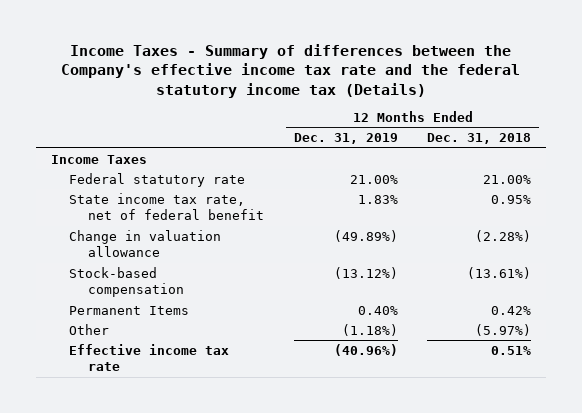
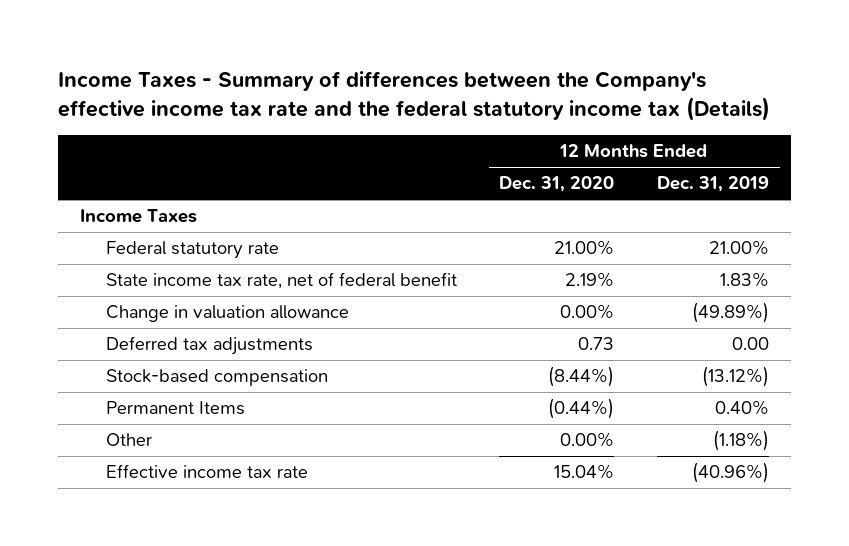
- | 12 Months Ended Dec. 31, 2019 | 12 Months Ended Dec. 31, 2018
+ | 12 Months Ended Dec. 31, 2020 | 12 Months Ended Dec. 31, 2019
+ Deferred tax adjustments | 0.73 | 0.00

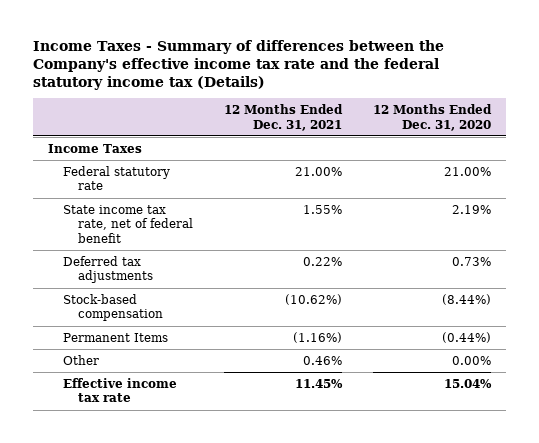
- | 12 Months Ended Dec. 31, 2020 | 12 Months Ended Dec. 31, 2019
+ | 12 Months Ended Dec. 31, 2021 | 12 Months Ended Dec. 31, 2020
- Change in valuation allowance | 0.00% | (49.89%)
- Deferred tax adjustments | 0.73 | 0.00
+ Deferred tax adjustments | 0.22% | 0.73%

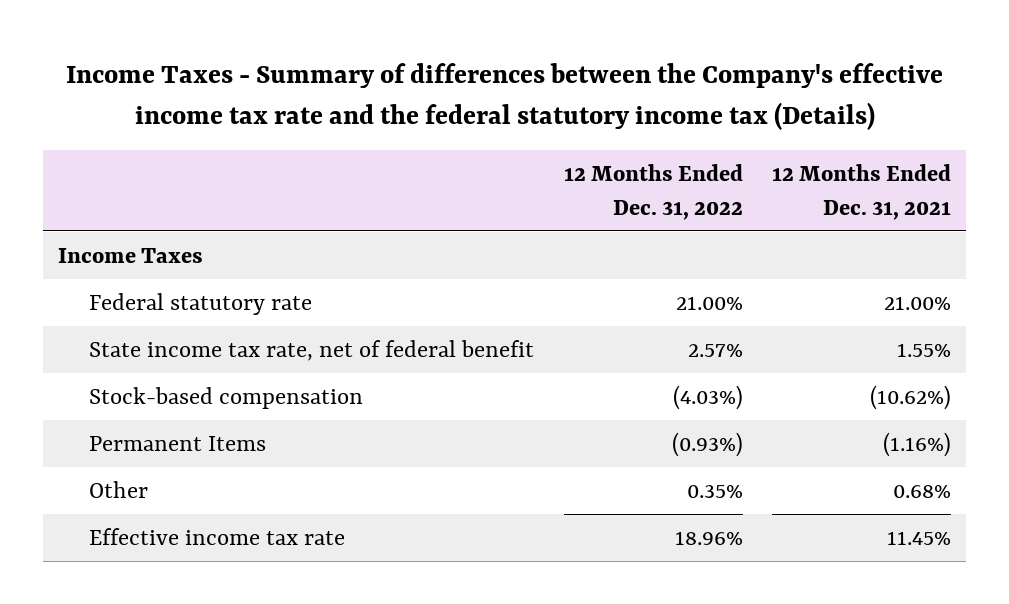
- | 12 Months Ended Dec. 31, 2021 | 12 Months Ended Dec. 31, 2020
+ | 12 Months Ended Dec. 31, 2022 | 12 Months Ended Dec. 31, 2021
- Deferred tax adjustments | 0.22% | 0.73%
- Other | 0.46% | 0.00%
+ Other | 0.35% | 0.68%

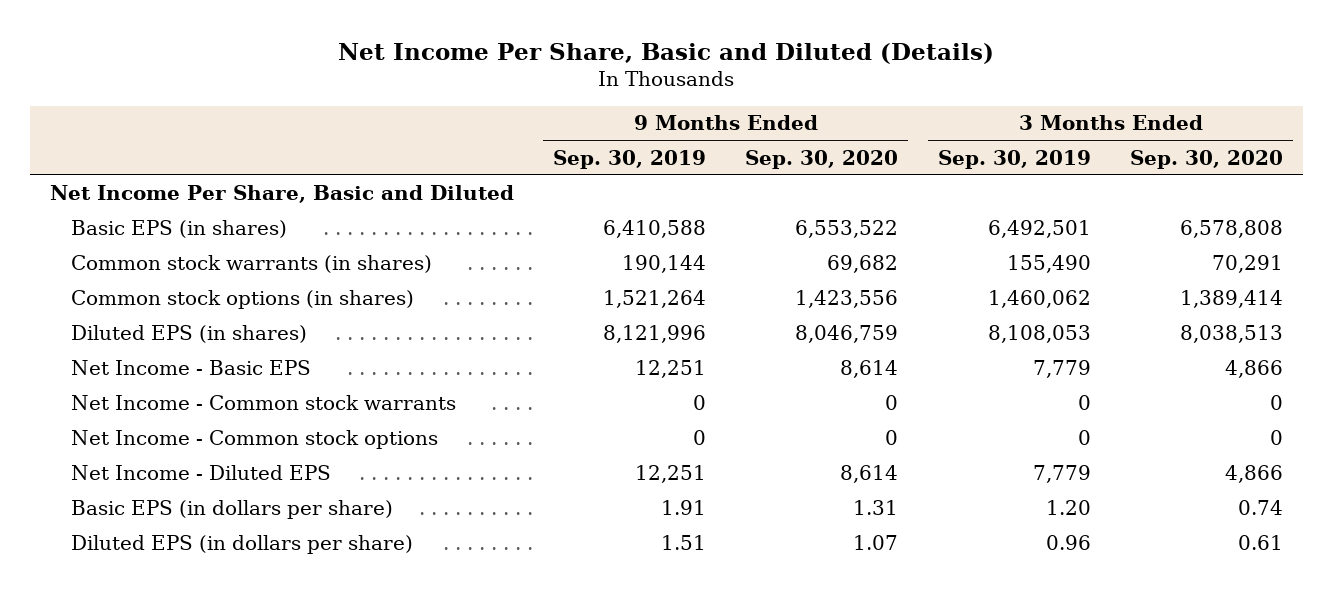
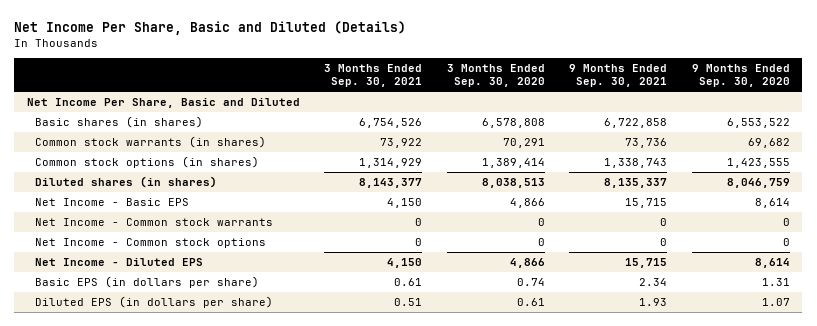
- | 9 Months Ended Sep. 30, 2019 | 9 Months Ended Sep. 30, 2020 | 3 Months Ended Sep. 30, 2019 | 3 Months Ended Sep. 30, 2020
+ | 3 Months Ended Sep. 30, 2021 | 3 Months Ended Sep. 30, 2020 | 9 Months Ended Sep. 30, 2021 | 9 Months Ended Sep. 30, 2020
- Basic EPS (in shares) | 6,410,588 | 6,553,522 | 6,492,501 | 6,578,808
+ Basic shares (in shares) | 6,754,526 | 6,578,808 | 6,722,858 | 6,553,522
- Common stock options (in shares) | 1,521,264 | 1,423,556 | 1,460,062 | 1,389,414
- Diluted EPS (in shares) | 8,121,996 | 8,046,759 | 8,108,053 | 8,038,513
+ Common stock options (in shares) | 1,314,929 | 1,389,414 | 1,338,743 | 1,423,555
+ Diluted shares (in shares) | 8,143,377 | 8,038,513 | 8,135,337 | 8,046,759

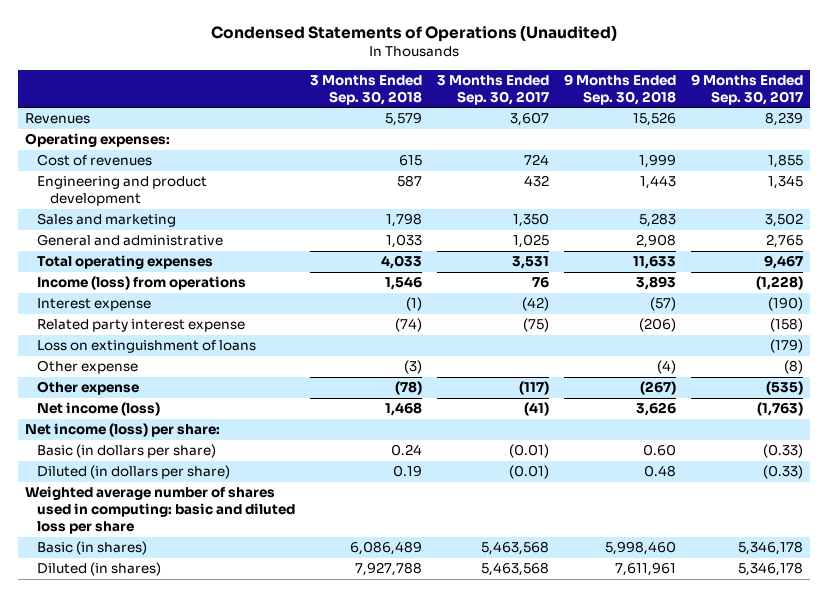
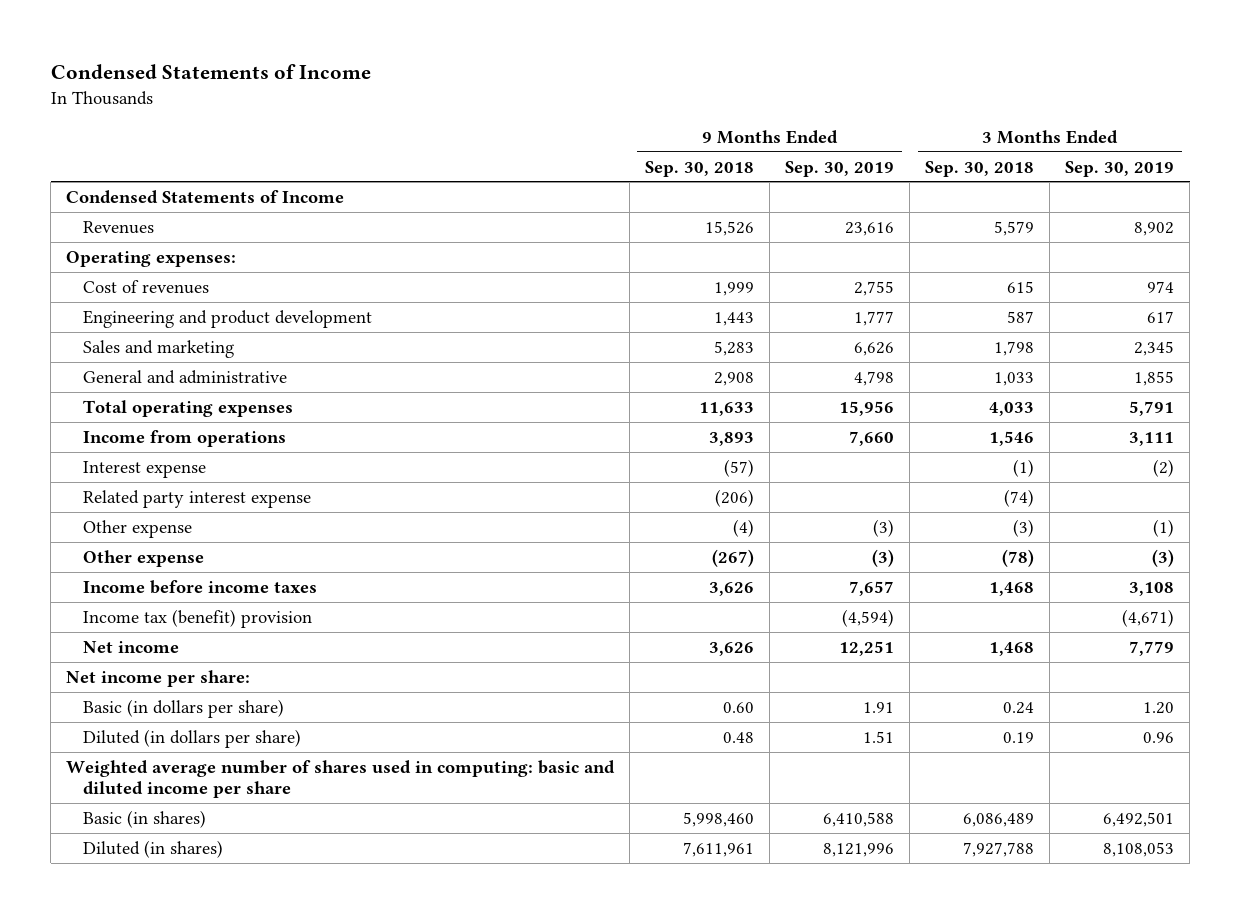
- Condensed Statements of Operations (Unaudited)
+ Condensed Statements of Income
- | 3 Months Ended Sep. 30, 2018 | 3 Months Ended Sep. 30, 2017 | 9 Months Ended Sep. 30, 2018 | 9 Months Ended Sep. 30, 2017
+ | 9 Months Ended Sep. 30, 2018 | 9 Months Ended Sep. 30, 2019 | 3 Months Ended Sep. 30, 2018 | 3 Months Ended Sep. 30, 2019
+ Condensed Statements of Income
- Income (loss) from operations | 1,546 | 76 | 3,893 | (1,228)
+ Income from operations | 3,893 | 7,660 | 1,546 | 3,111
- Loss on extinguishment of loans | | | | (179)
- Net income (loss) | 1,468 | (41) | 3,626 | (1,763)
- Net income (loss) per share:
+ Income before income taxes | 3,626 | 7,657 | 1,468 | 3,108
+ Income tax (benefit) provision | | (4,594) | | (4,671)
+ Net income | 3,626 | 12,251 | 1,468 | 7,779
+ Net income per share:
- Weighted average number of shares used in computing: basic and diluted loss per share
+ Weighted average number of shares used in computing: basic and diluted income per share

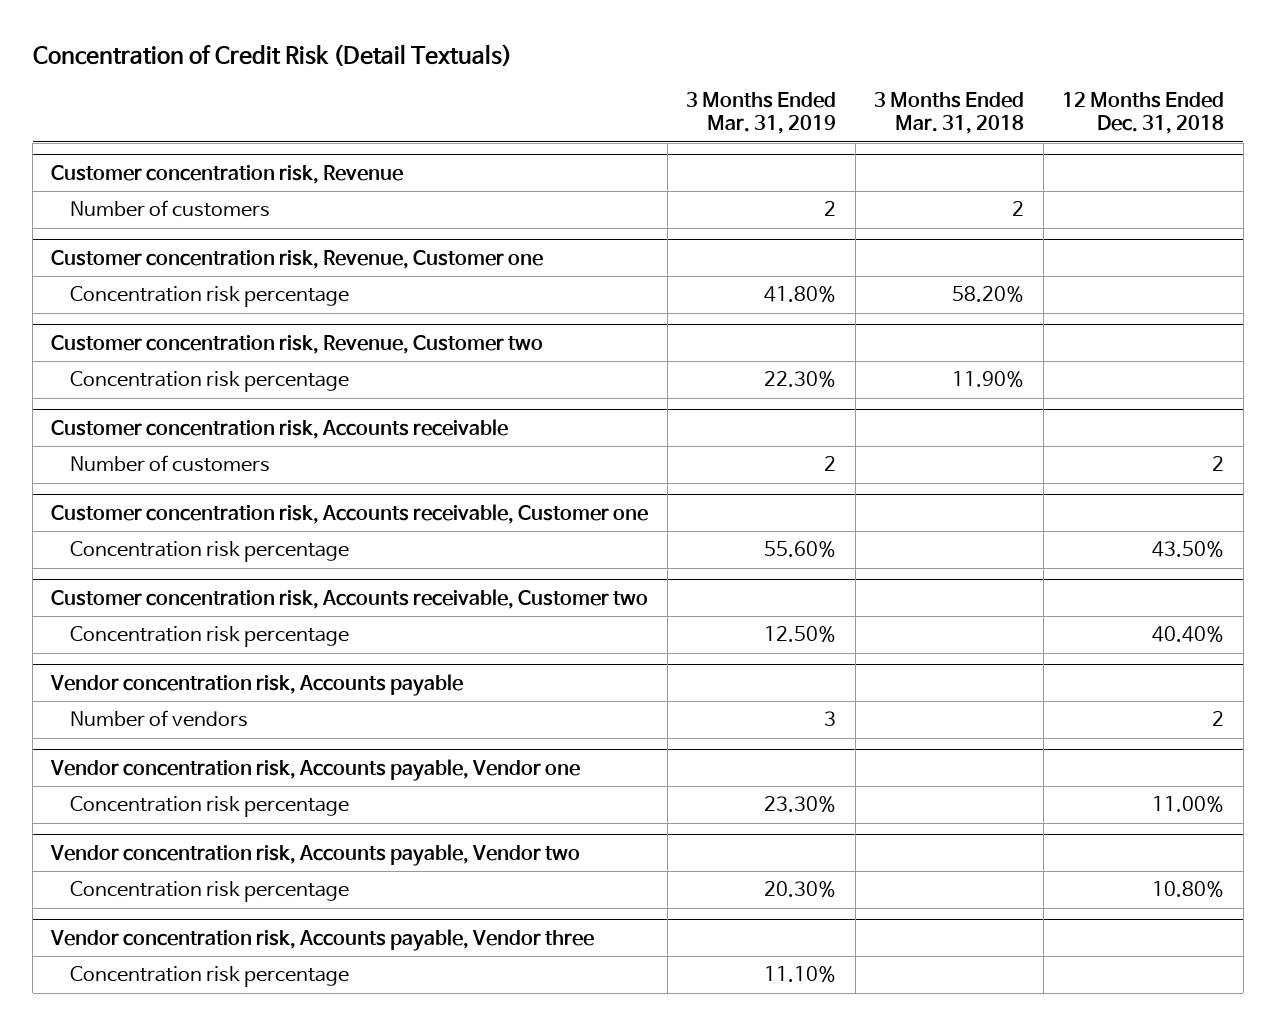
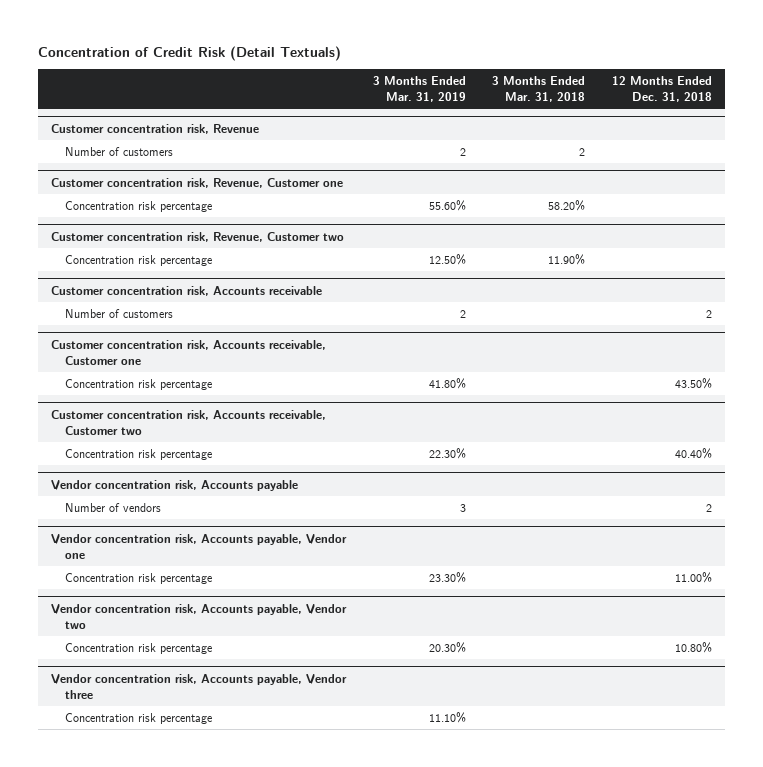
@ Customer concentration risk, Revenue, Customer one
- Concentration risk percentage | 41.80% | 58.20% |
+ Concentration risk percentage | 55.60% | 58.20% |
@ Customer concentration risk, Revenue, Customer two
- Concentration risk percentage | 22.30% | 11.90% |
+ Concentration risk percentage | 12.50% | 11.90% |
@ Customer concentration risk, Accounts receivable, Customer one
- Concentration risk percentage | 55.60% | | 43.50%
+ Concentration risk percentage | 41.80% | | 43.50%
@ Customer concentration risk, Accounts receivable, Customer two
- Concentration risk percentage | 12.50% | | 40.40%
+ Concentration risk percentage | 22.30% | | 40.40%

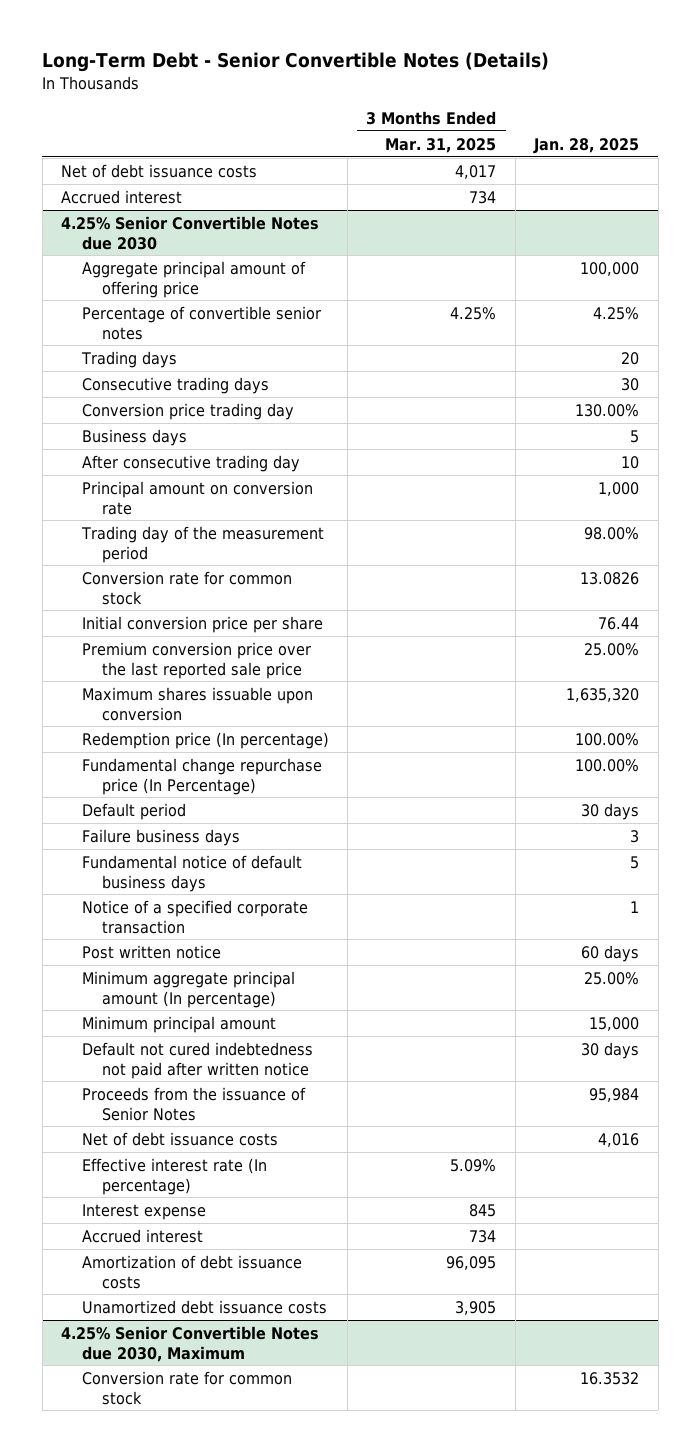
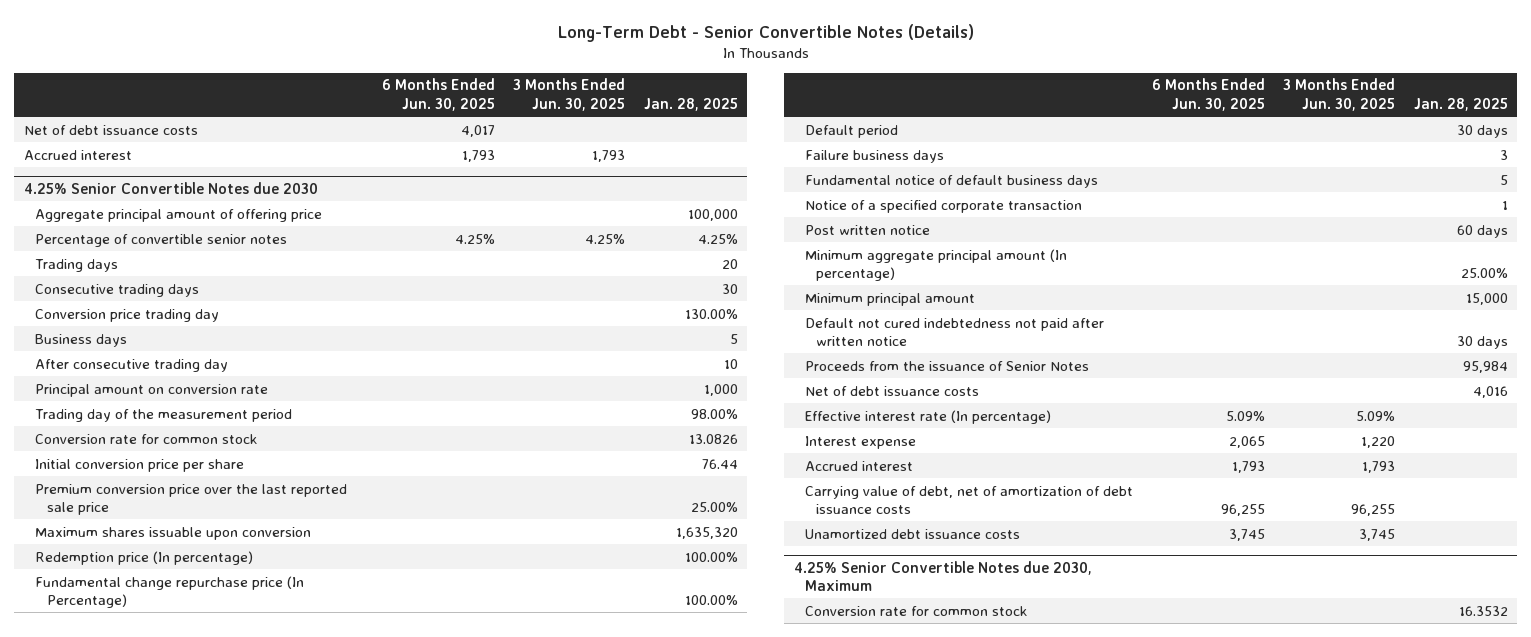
- | 3 Months Ended Mar. 31, 2025 | Jan. 28, 2025
+ | 6 Months Ended Jun. 30, 2025 | 3 Months Ended Jun. 30, 2025 | Jan. 28, 2025
@ 4.25% Senior Convertible Notes due 2030
- Amortization of debt issuance costs | 96,095 |
+ Carrying value of debt, net of amortization of debt issuance costs | 96,255 | 96,255 |

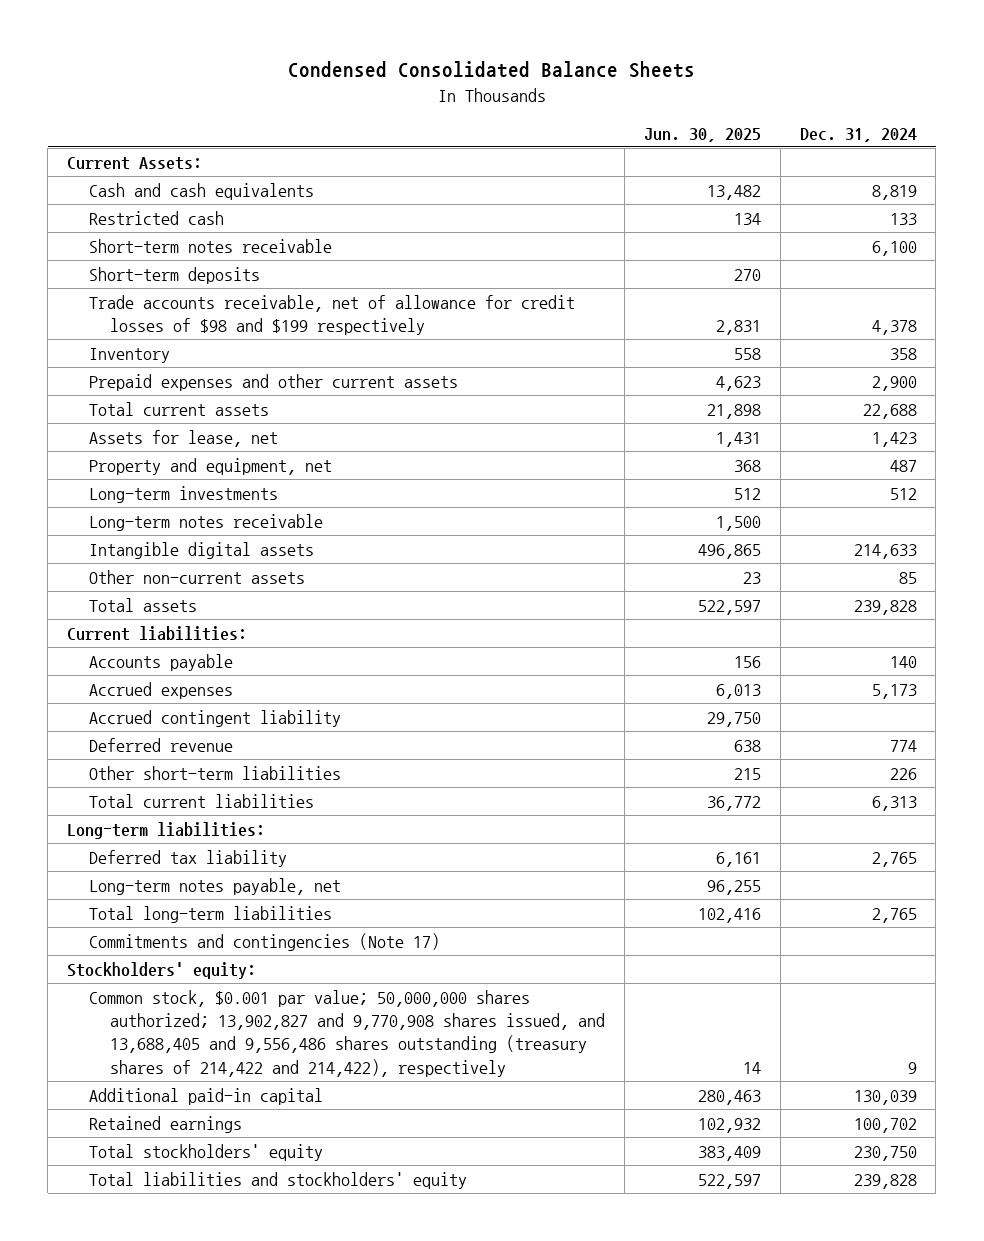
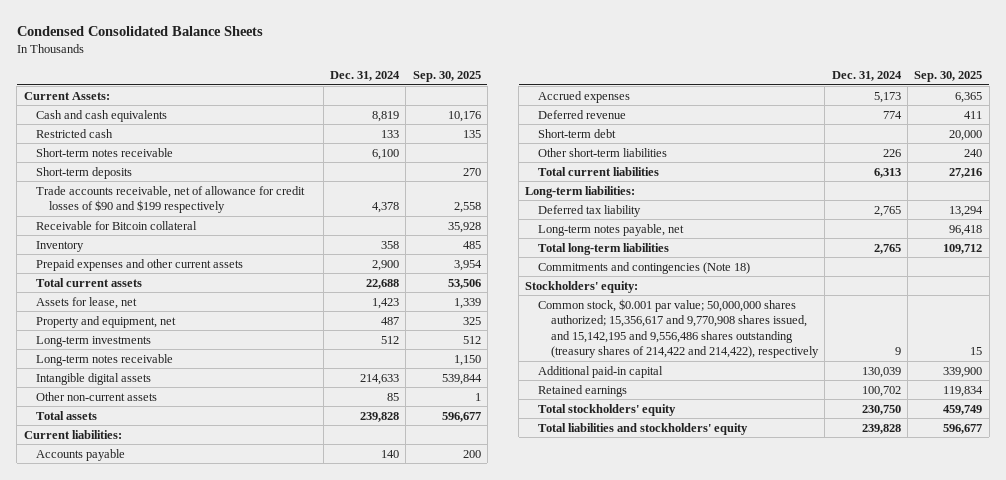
- | Jun. 30, 2025 | Dec. 31, 2024
+ | Dec. 31, 2024 | Sep. 30, 2025
- Trade accounts receivable, net of allowance for credit losses of $98 and $199 respectively | 2,831 | 4,378
+ Trade accounts receivable, net of allowance for credit losses of $90 and $199 respectively | 4,378 | 2,558
+ Receivable for Bitcoin collateral | | 35,928
- Accrued contingent liability | 29,750 |
+ Short-term debt | | 20,000
- Commitments and contingencies (Note 17)
+ Commitments and contingencies (Note 18)
- Common stock, $0.001 par value; 50,000,000 shares authorized; 13,902,827 and 9,770,908 shares issued, and 13,688,405 and 9,556,486 shares outstanding (treasury shares of 214,422 and 214,422), respectively | 14 | 9
+ Common stock, $0.001 par value; 50,000,000 shares authorized; 15,356,617 and 9,770,908 shares issued, and 15,142,195 and 9,556,486 shares outstanding (treasury shares of 214,422 and 214,422), respectively | 9 | 15

